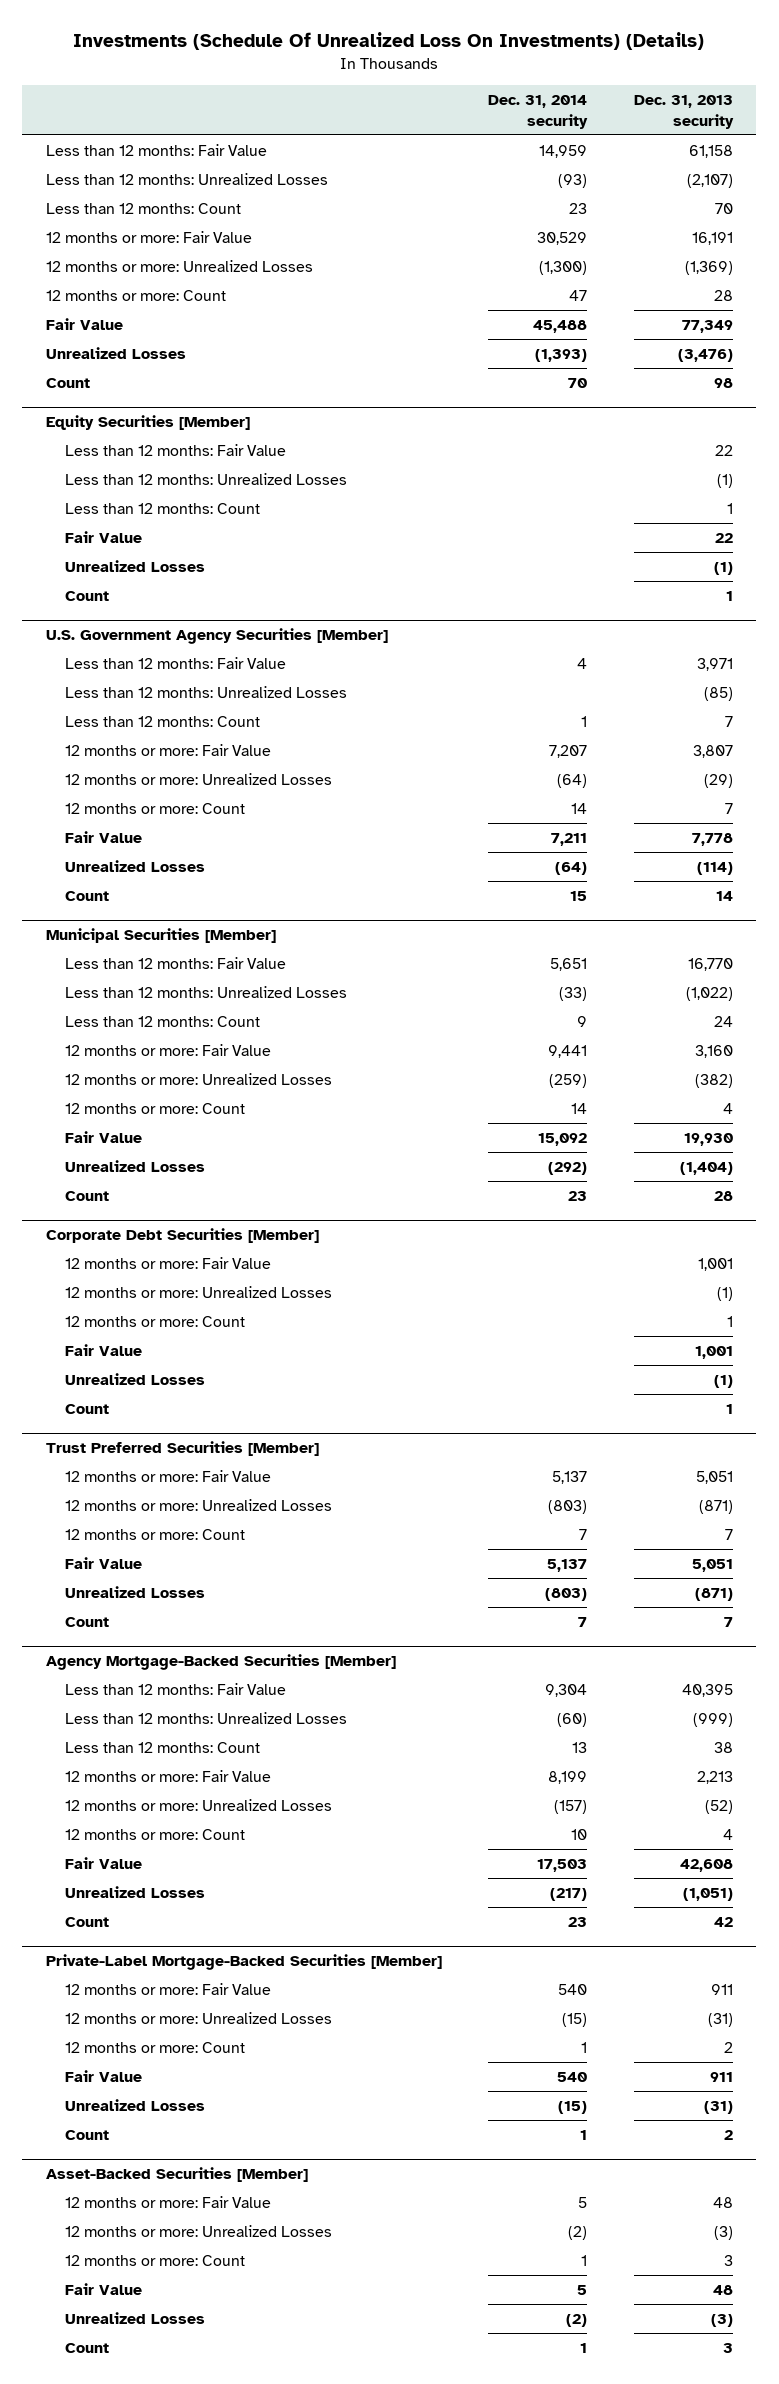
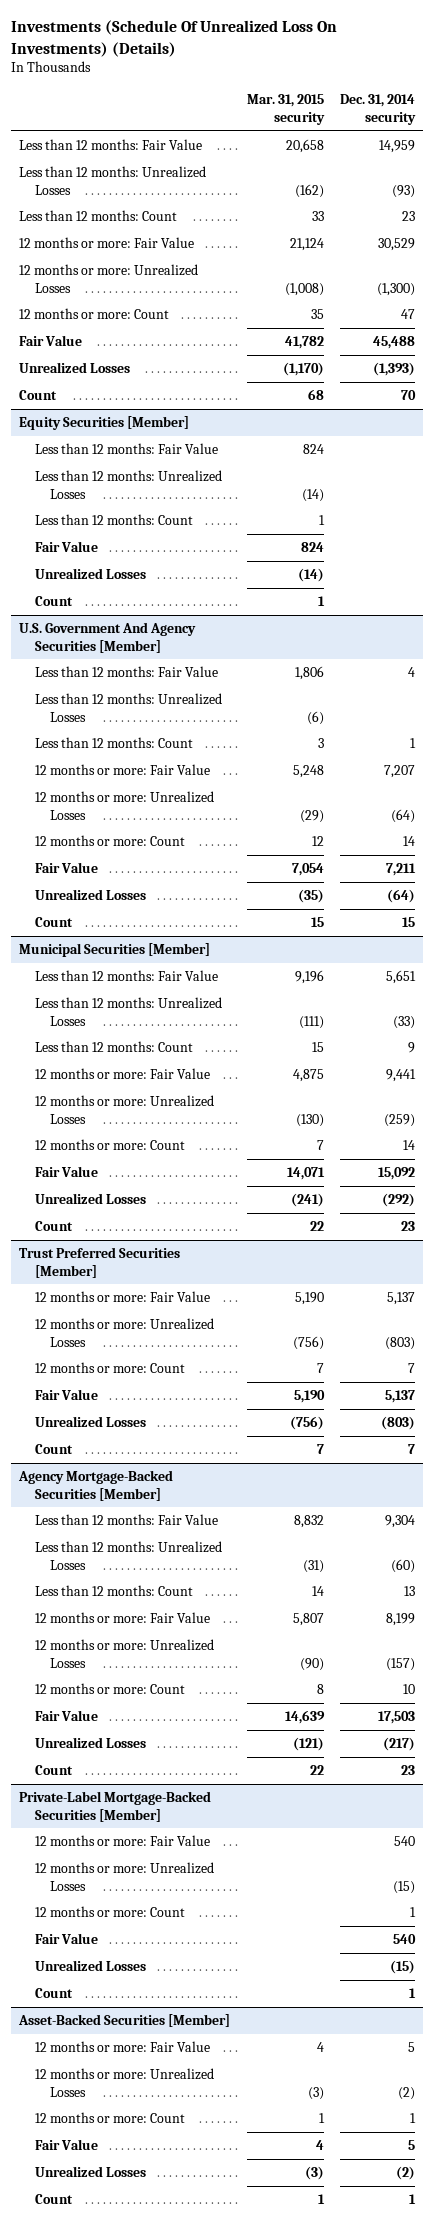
- | Dec. 31, 2014 security | Dec. 31, 2013 security
+ | Mar. 31, 2015 security | Dec. 31, 2014 security
- U.S. Government Agency Securities [Member]
+ U.S. Government And Agency Securities [Member]
- Corporate Debt Securities [Member]
- 12 months or more: Fair Value | | 1,001
- 12 months or more: Unrealized Losses | | (1)
- 12 months or more: Count | | 1
- Fair Value | | 1,001
- Unrealized Losses | | (1)
- Count | | 1

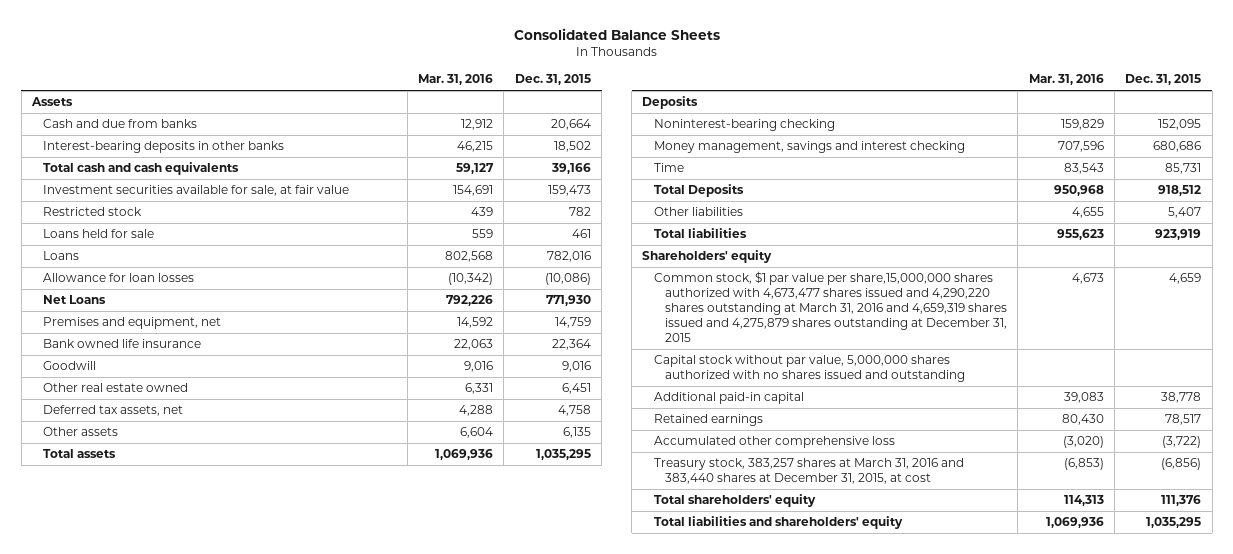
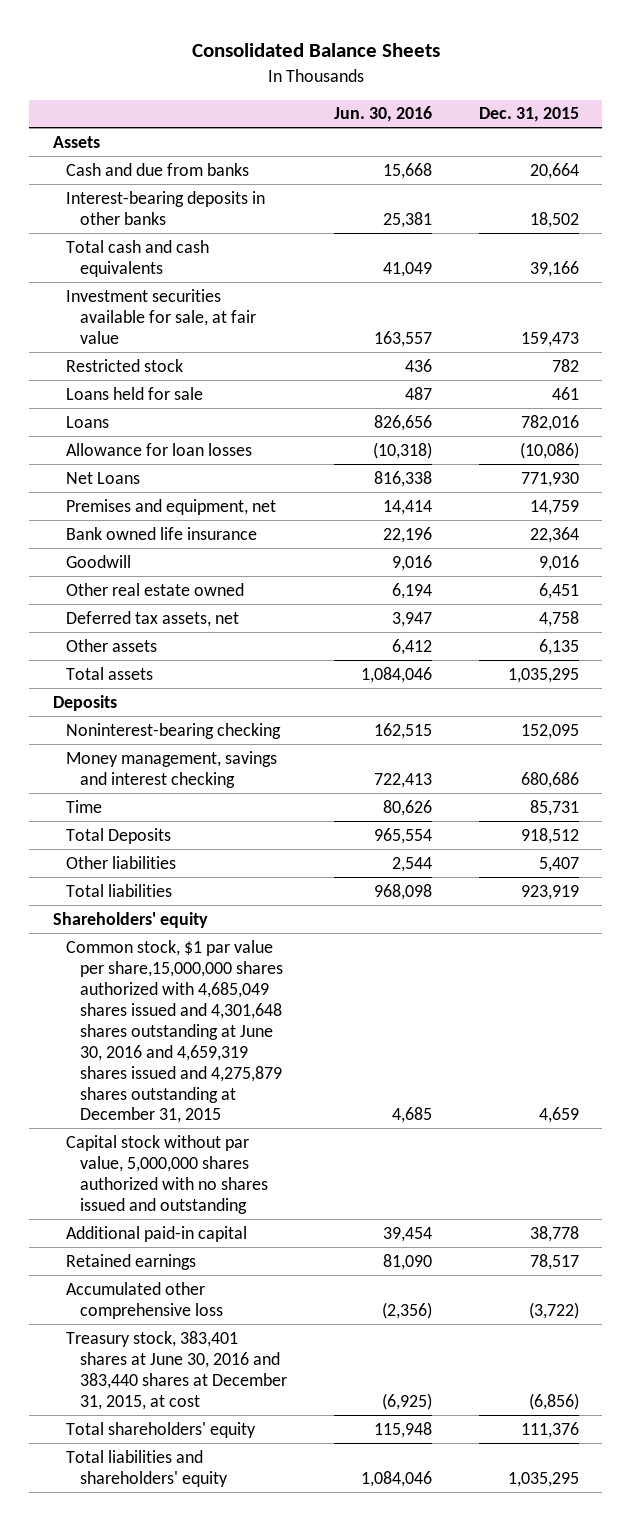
- | Mar. 31, 2016 | Dec. 31, 2015
+ | Jun. 30, 2016 | Dec. 31, 2015
- Common stock, $1 par value per share,15,000,000 shares authorized with 4,673,477 shares issued and 4,290,220 shares outstanding at March 31, 2016 and 4,659,319 shares issued and 4,275,879 shares outstanding at December 31, 2015 | 4,673 | 4,659
+ Common stock, $1 par value per share,15,000,000 shares authorized with 4,685,049 shares issued and 4,301,648 shares outstanding at June 30, 2016 and 4,659,319 shares issued and 4,275,879 shares outstanding at December 31, 2015 | 4,685 | 4,659
- Treasury stock, 383,257 shares at March 31, 2016 and 383,440 shares at December 31, 2015, at cost | (6,853) | (6,856)
+ Treasury stock, 383,401 shares at June 30, 2016 and 383,440 shares at December 31, 2015, at cost | (6,925) | (6,856)

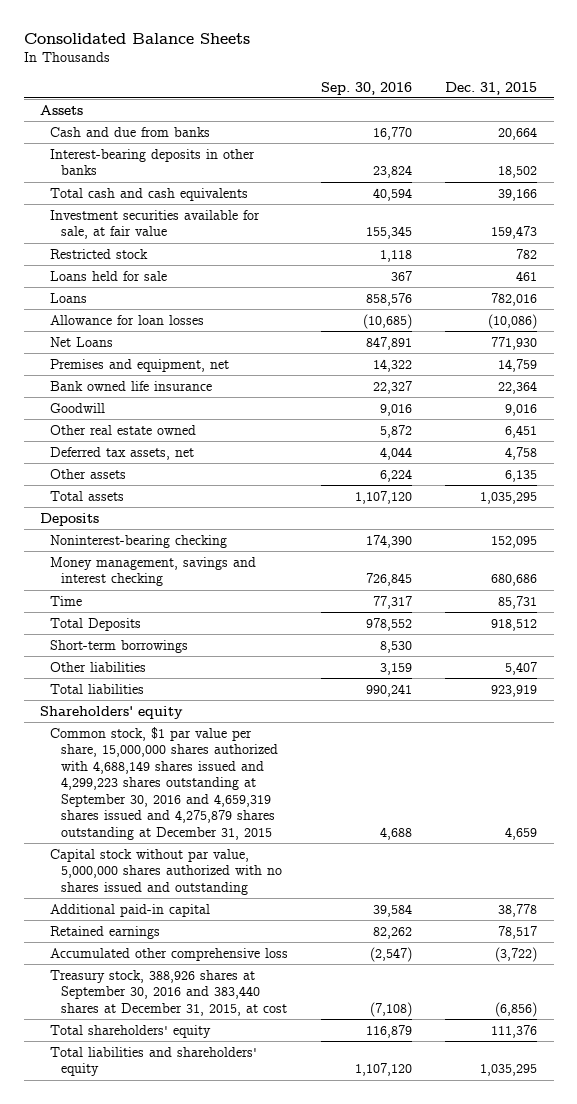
- | Jun. 30, 2016 | Dec. 31, 2015
+ | Sep. 30, 2016 | Dec. 31, 2015
+ Short-term borrowings | 8,530 |
- Common stock, $1 par value per share,15,000,000 shares authorized with 4,685,049 shares issued and 4,301,648 shares outstanding at June 30, 2016 and 4,659,319 shares issued and 4,275,879 shares outstanding at December 31, 2015 | 4,685 | 4,659
+ Common stock, $1 par value per share, 15,000,000 shares authorized with 4,688,149 shares issued and 4,299,223 shares outstanding at September 30, 2016 and 4,659,319 shares issued and 4,275,879 shares outstanding at December 31, 2015 | 4,688 | 4,659
- Treasury stock, 383,401 shares at June 30, 2016 and 383,440 shares at December 31, 2015, at cost | (6,925) | (6,856)
+ Treasury stock, 388,926 shares at September 30, 2016 and 383,440 shares at December 31, 2015, at cost | (7,108) | (6,856)

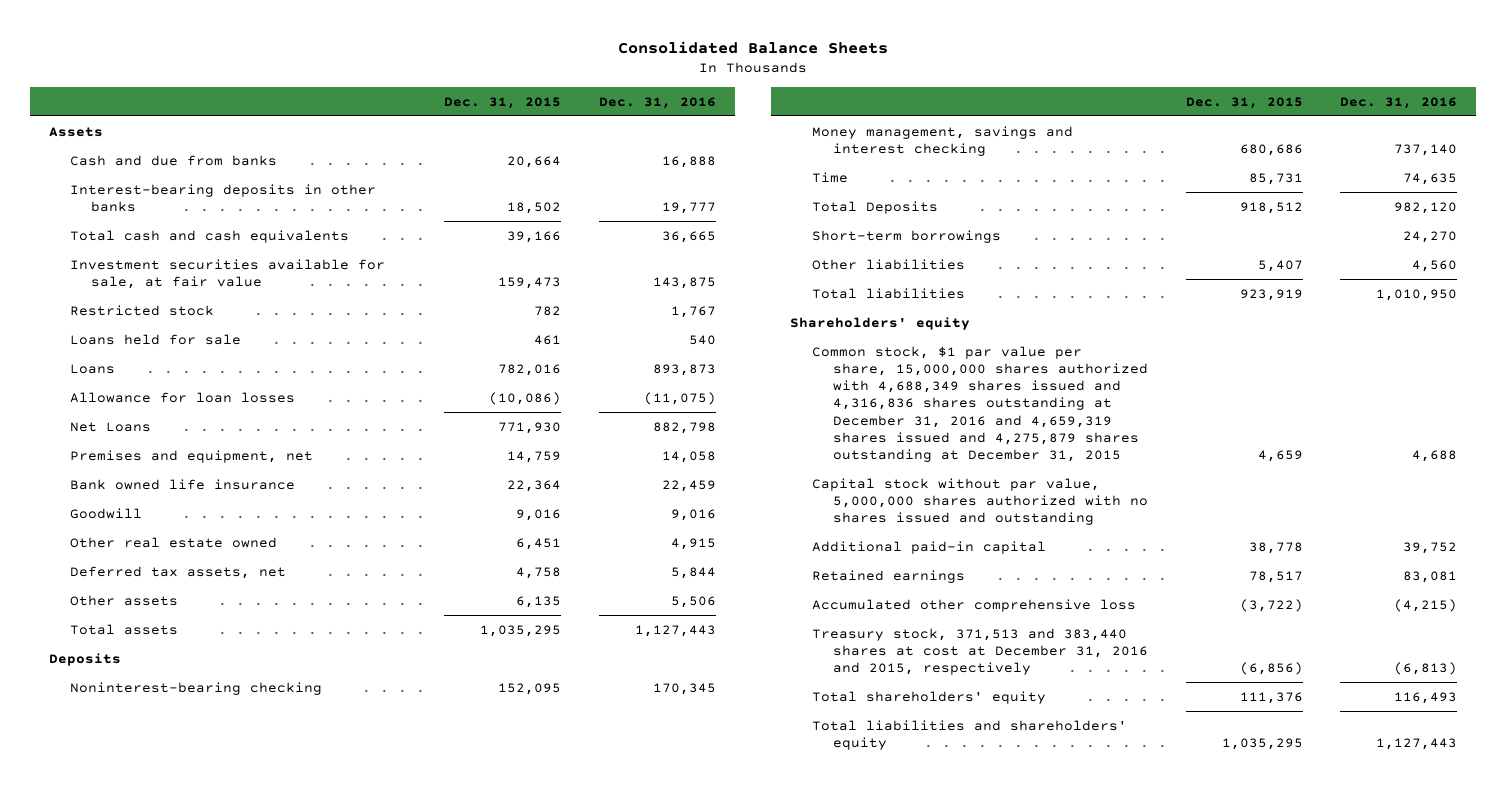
- | Sep. 30, 2016 | Dec. 31, 2015
+ | Dec. 31, 2015 | Dec. 31, 2016
- Common stock, $1 par value per share, 15,000,000 shares authorized with 4,688,149 shares issued and 4,299,223 shares outstanding at September 30, 2016 and 4,659,319 shares issued and 4,275,879 shares outstanding at December 31, 2015 | 4,688 | 4,659
+ Common stock, $1 par value per share, 15,000,000 shares authorized with 4,688,349 shares issued and 4,316,836 shares outstanding at December 31, 2016 and 4,659,319 shares issued and 4,275,879 shares outstanding at December 31, 2015 | 4,659 | 4,688
- Treasury stock, 388,926 shares at September 30, 2016 and 383,440 shares at December 31, 2015, at cost | (7,108) | (6,856)
+ Treasury stock, 371,513 and 383,440 shares at cost at December 31, 2016 and 2015, respectively | (6,856) | (6,813)

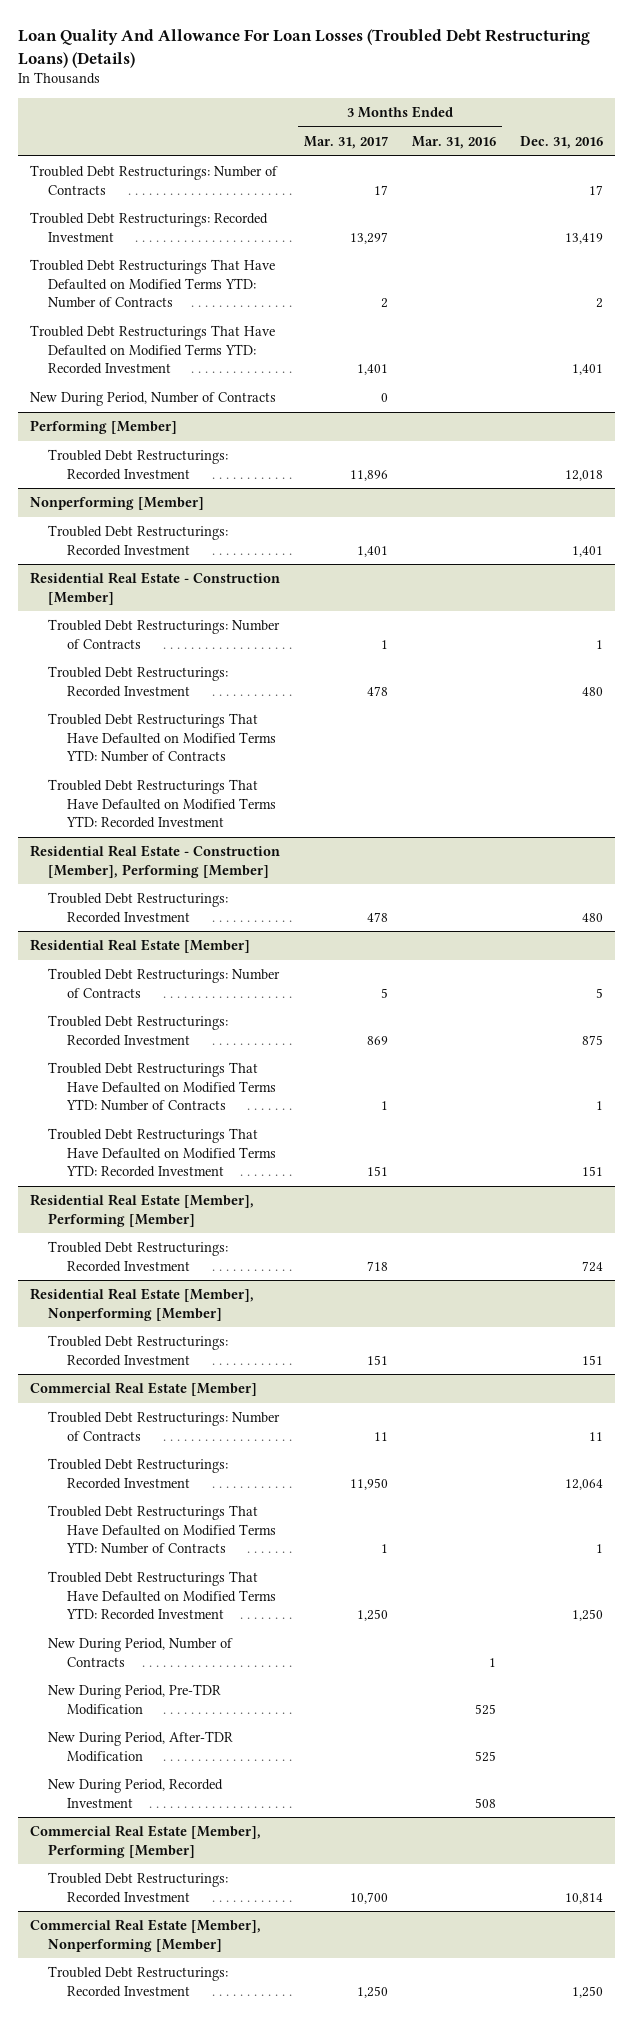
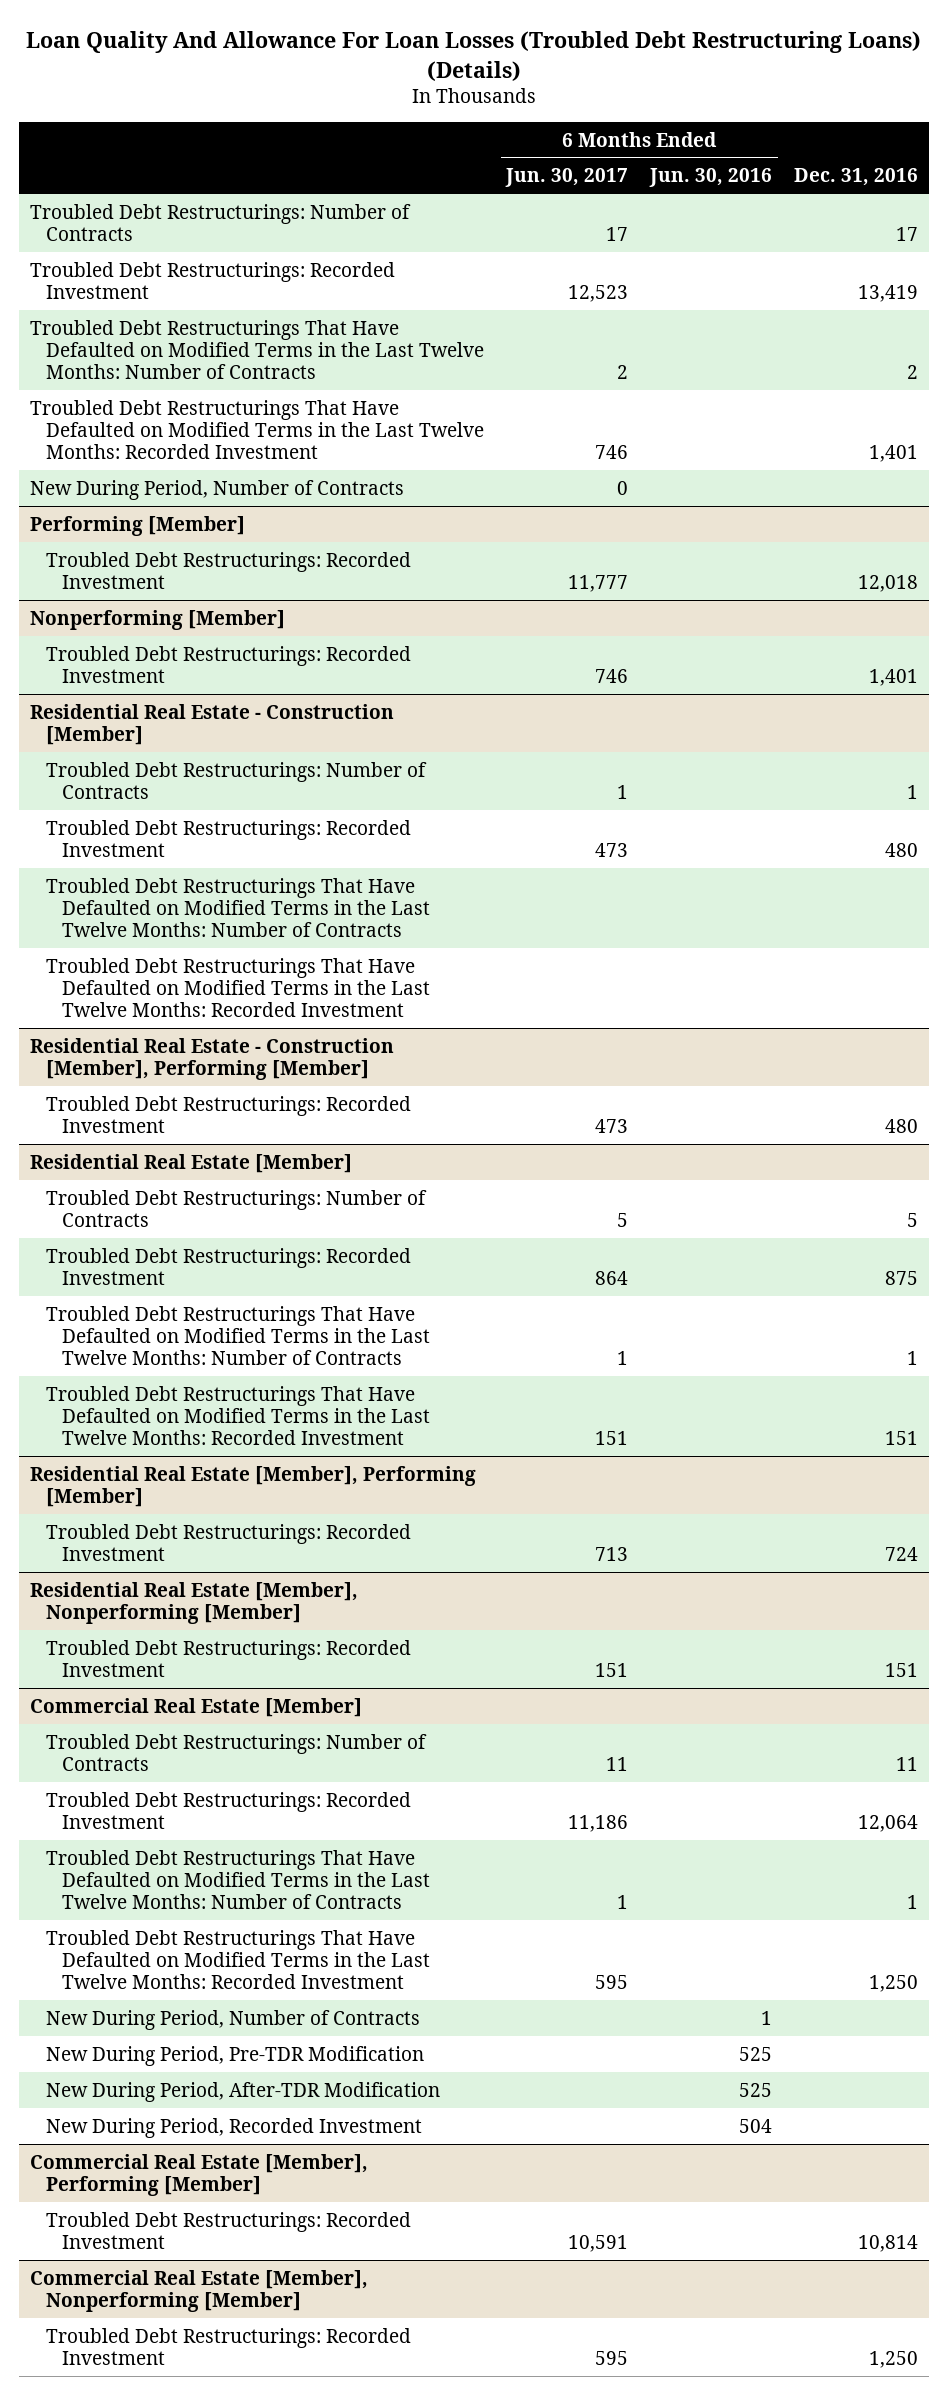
- | 3 Months Ended Mar. 31, 2017 | 3 Months Ended Mar. 31, 2016 | Dec. 31, 2016
+ | 6 Months Ended Jun. 30, 2017 | 6 Months Ended Jun. 30, 2016 | Dec. 31, 2016
- Troubled Debt Restructurings That Have Defaulted on Modified Terms YTD: Number of Contracts | 2 | | 2
- Troubled Debt Restructurings That Have Defaulted on Modified Terms YTD: Recorded Investment | 1,401 | | 1,401
+ Troubled Debt Restructurings That Have Defaulted on Modified Terms in the Last Twelve Months: Number of Contracts | 2 | | 2
+ Troubled Debt Restructurings That Have Defaulted on Modified Terms in the Last Twelve Months: Recorded Investment | 746 | | 1,401
@ Residential Real Estate - Construction [Member]
- Troubled Debt Restructurings That Have Defaulted on Modified Terms YTD: Number of Contracts
- Troubled Debt Restructurings That Have Defaulted on Modified Terms YTD: Recorded Investment
+ Troubled Debt Restructurings That Have Defaulted on Modified Terms in the Last Twelve Months: Number of Contracts
+ Troubled Debt Restructurings That Have Defaulted on Modified Terms in the Last Twelve Months: Recorded Investment
@ Residential Real Estate [Member]
- Troubled Debt Restructurings That Have Defaulted on Modified Terms YTD: Number of Contracts | 1 | | 1
- Troubled Debt Restructurings That Have Defaulted on Modified Terms YTD: Recorded Investment | 151 | | 151
+ Troubled Debt Restructurings That Have Defaulted on Modified Terms in the Last Twelve Months: Number of Contracts | 1 | | 1
+ Troubled Debt Restructurings That Have Defaulted on Modified Terms in the Last Twelve Months: Recorded Investment | 151 | | 151
@ Commercial Real Estate [Member]
- Troubled Debt Restructurings That Have Defaulted on Modified Terms YTD: Number of Contracts | 1 | | 1
- Troubled Debt Restructurings That Have Defaulted on Modified Terms YTD: Recorded Investment | 1,250 | | 1,250
+ Troubled Debt Restructurings That Have Defaulted on Modified Terms in the Last Twelve Months: Number of Contracts | 1 | | 1
+ Troubled Debt Restructurings That Have Defaulted on Modified Terms in the Last Twelve Months: Recorded Investment | 595 | | 1,250

